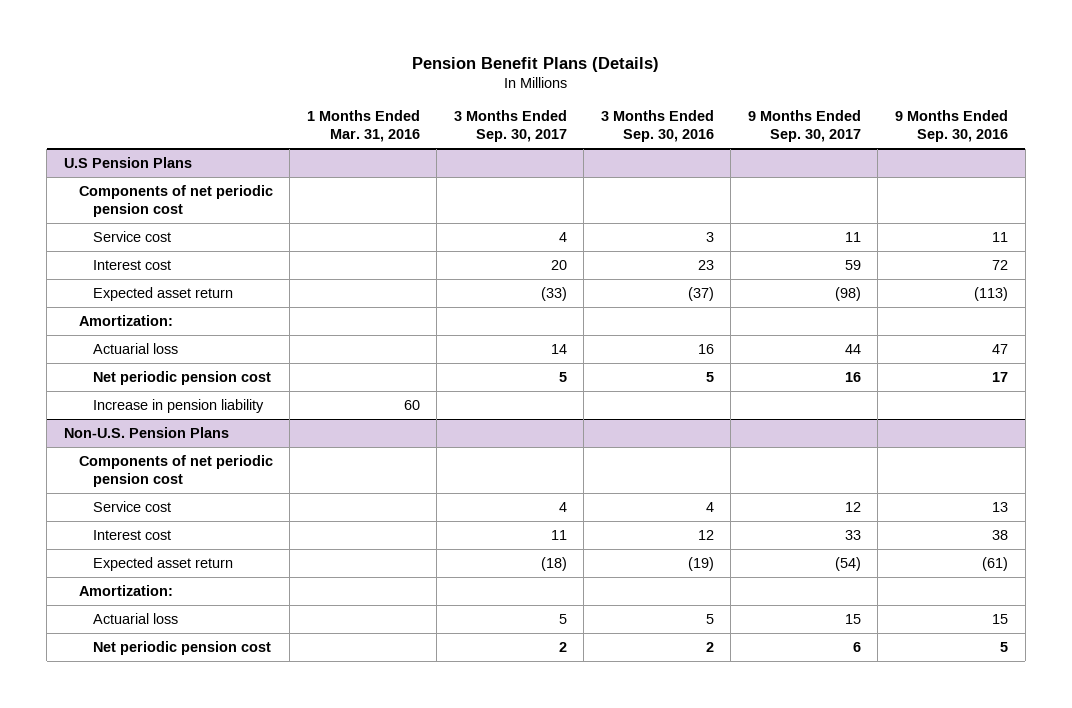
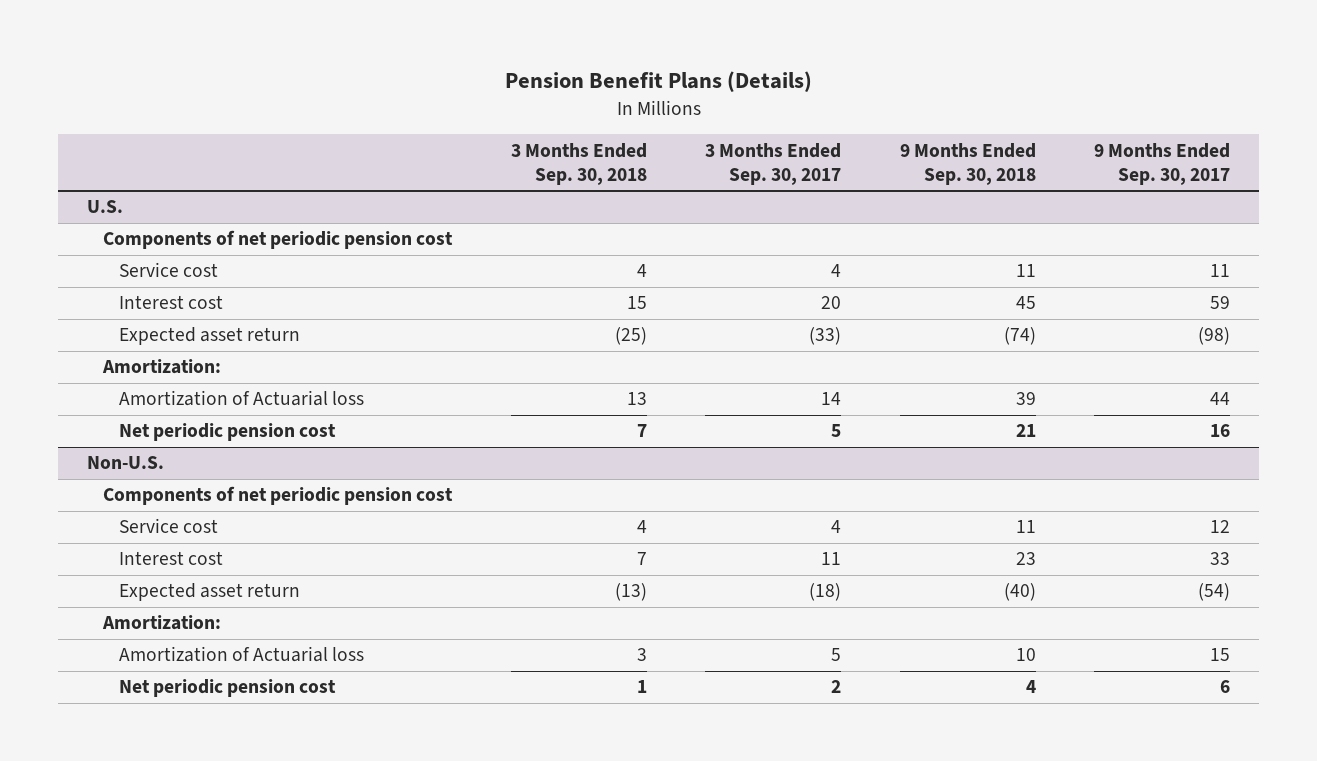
- | 1 Months Ended Mar. 31, 2016 | 3 Months Ended Sep. 30, 2017 | 3 Months Ended Sep. 30, 2016 | 9 Months Ended Sep. 30, 2017 | 9 Months Ended Sep. 30, 2016
+ | 3 Months Ended Sep. 30, 2018 | 3 Months Ended Sep. 30, 2017 | 9 Months Ended Sep. 30, 2018 | 9 Months Ended Sep. 30, 2017
- U.S Pension Plans
+ U.S.
- Actuarial loss | | 14 | 16 | 44 | 47
+ Amortization of Actuarial loss | 13 | 14 | 39 | 44
- Increase in pension liability | 60 | | | |
- Non-U.S. Pension Plans
+ Non-U.S.
- Actuarial loss | | 5 | 5 | 15 | 15
+ Amortization of Actuarial loss | 3 | 5 | 10 | 15

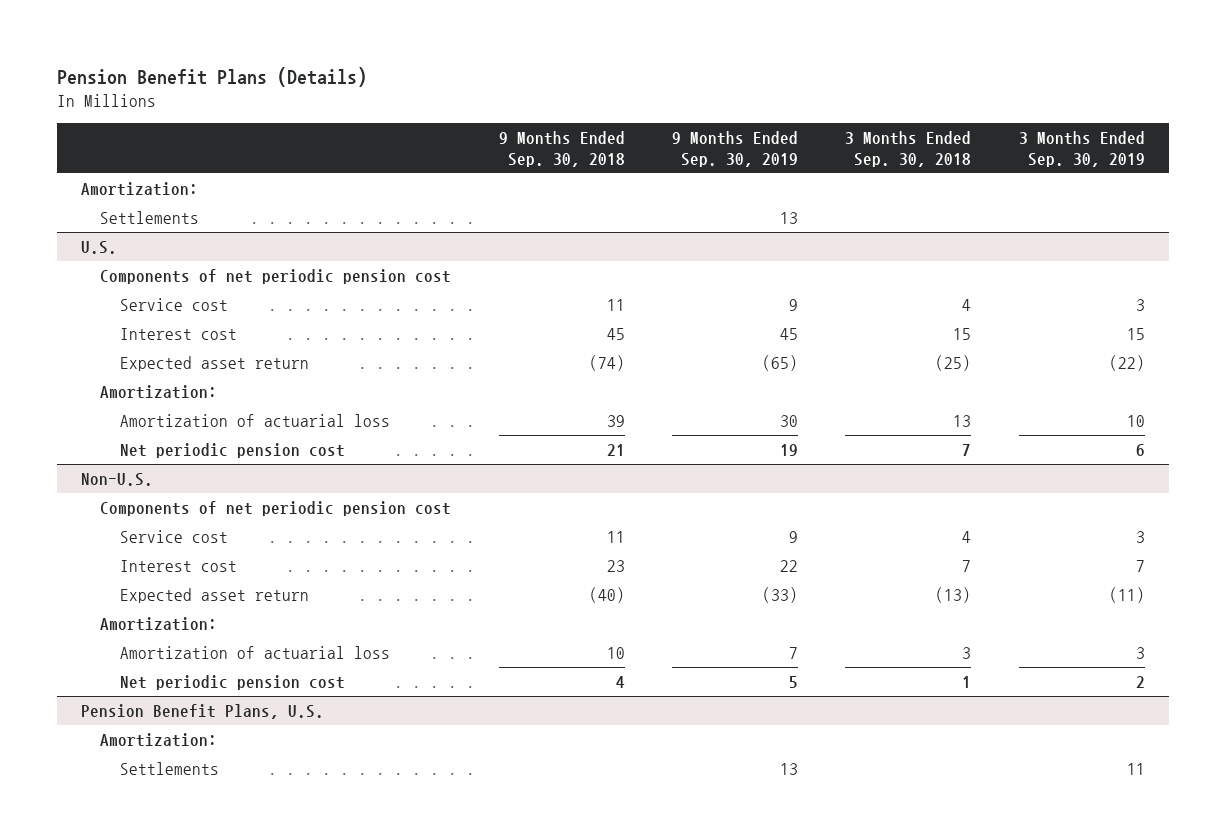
- | 3 Months Ended Sep. 30, 2018 | 3 Months Ended Sep. 30, 2017 | 9 Months Ended Sep. 30, 2018 | 9 Months Ended Sep. 30, 2017
+ | 9 Months Ended Sep. 30, 2018 | 9 Months Ended Sep. 30, 2019 | 3 Months Ended Sep. 30, 2018 | 3 Months Ended Sep. 30, 2019
+ Amortization:
+ Settlements | | 13 | |
@ U.S.
- Amortization of Actuarial loss | 13 | 14 | 39 | 44
+ Amortization of actuarial loss | 39 | 30 | 13 | 10
@ Non-U.S.
- Amortization of Actuarial loss | 3 | 5 | 10 | 15
+ Amortization of actuarial loss | 10 | 7 | 3 | 3
+ Pension Benefit Plans, U.S.
+ Amortization:
+ Settlements | | 13 | | 11

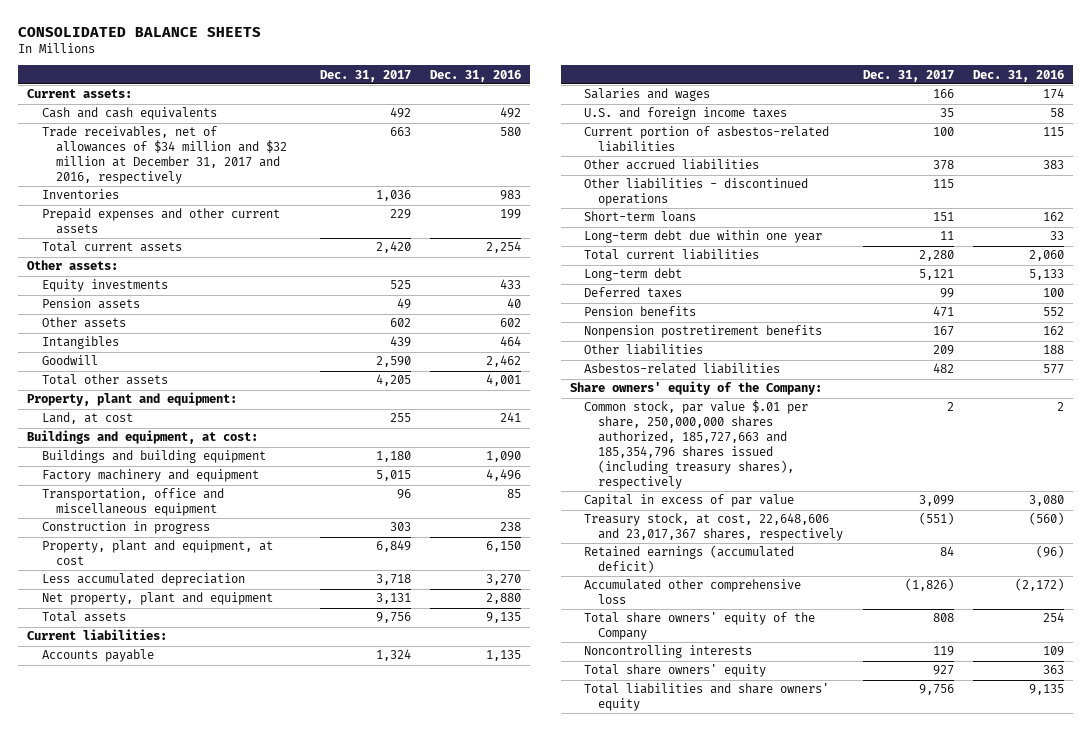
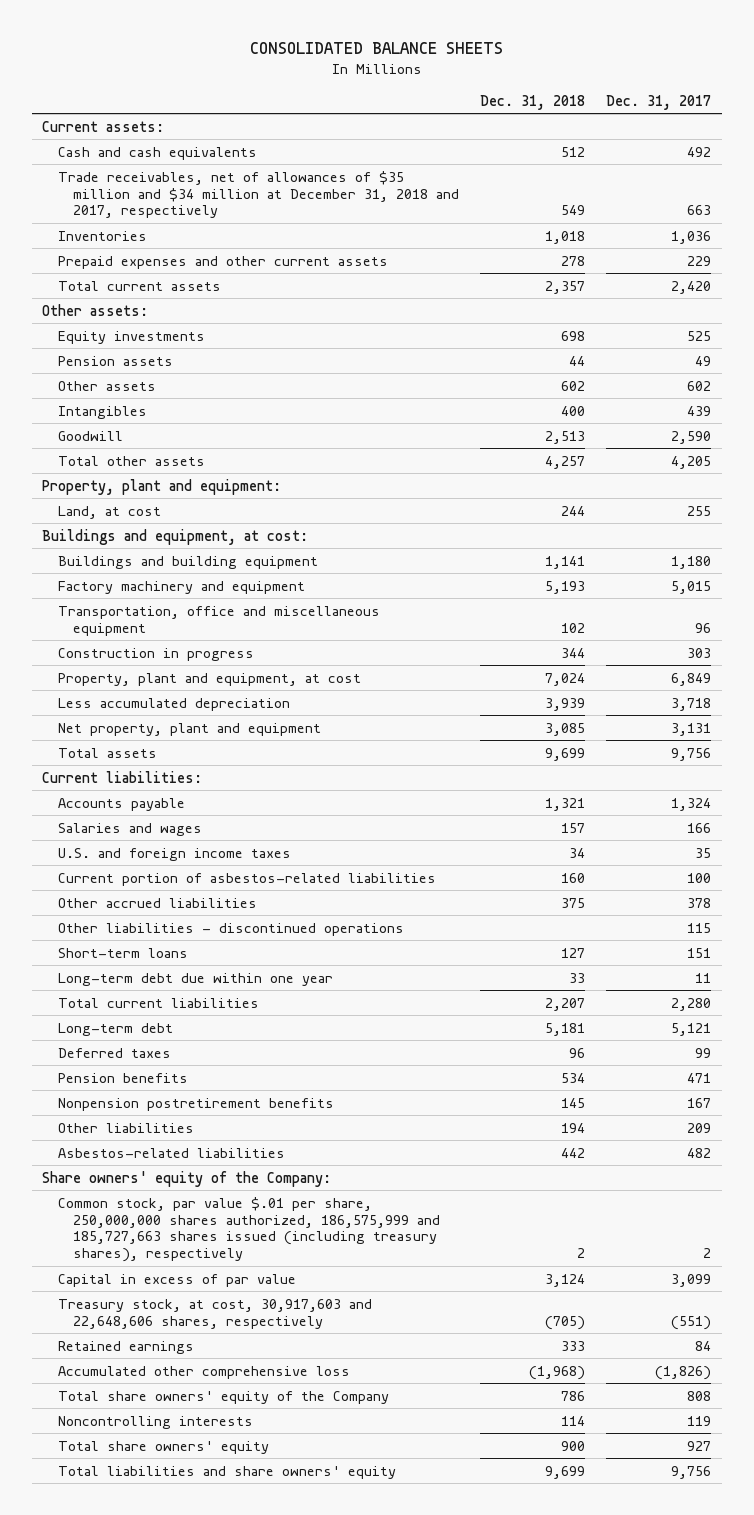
- | Dec. 31, 2017 | Dec. 31, 2016
+ | Dec. 31, 2018 | Dec. 31, 2017
- Trade receivables, net of allowances of $34 million and $32 million at December 31, 2017 and 2016, respectively | 663 | 580
+ Trade receivables, net of allowances of $35 million and $34 million at December 31, 2018 and 2017, respectively | 549 | 663
- Common stock, par value $.01 per share, 250,000,000 shares authorized, 185,727,663 and 185,354,796 shares issued (including treasury shares), respectively | 2 | 2
+ Common stock, par value $.01 per share, 250,000,000 shares authorized, 186,575,999 and 185,727,663 shares issued (including treasury shares), respectively | 2 | 2
- Treasury stock, at cost, 22,648,606 and 23,017,367 shares, respectively | (551) | (560)
- Retained earnings (accumulated deficit) | 84 | (96)
+ Treasury stock, at cost, 30,917,603 and 22,648,606 shares, respectively | (705) | (551)
+ Retained earnings | 333 | 84

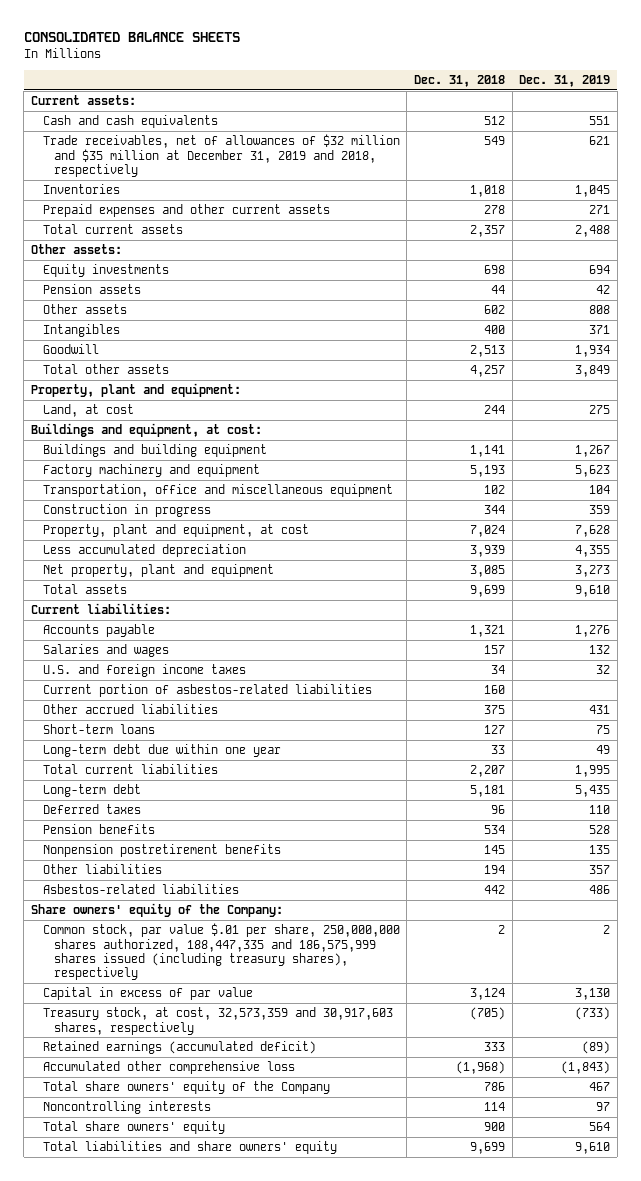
- | Dec. 31, 2018 | Dec. 31, 2017
+ | Dec. 31, 2018 | Dec. 31, 2019
- Trade receivables, net of allowances of $35 million and $34 million at December 31, 2018 and 2017, respectively | 549 | 663
+ Trade receivables, net of allowances of $32 million and $35 million at December 31, 2019 and 2018, respectively | 549 | 621
- Other liabilities - discontinued operations | | 115
- Common stock, par value $.01 per share, 250,000,000 shares authorized, 186,575,999 and 185,727,663 shares issued (including treasury shares), respectively | 2 | 2
+ Common stock, par value $.01 per share, 250,000,000 shares authorized, 188,447,335 and 186,575,999 shares issued (including treasury shares), respectively | 2 | 2
- Treasury stock, at cost, 30,917,603 and 22,648,606 shares, respectively | (705) | (551)
- Retained earnings | 333 | 84
+ Treasury stock, at cost, 32,573,359 and 30,917,603 shares, respectively | (705) | (733)
+ Retained earnings (accumulated deficit) | 333 | (89)

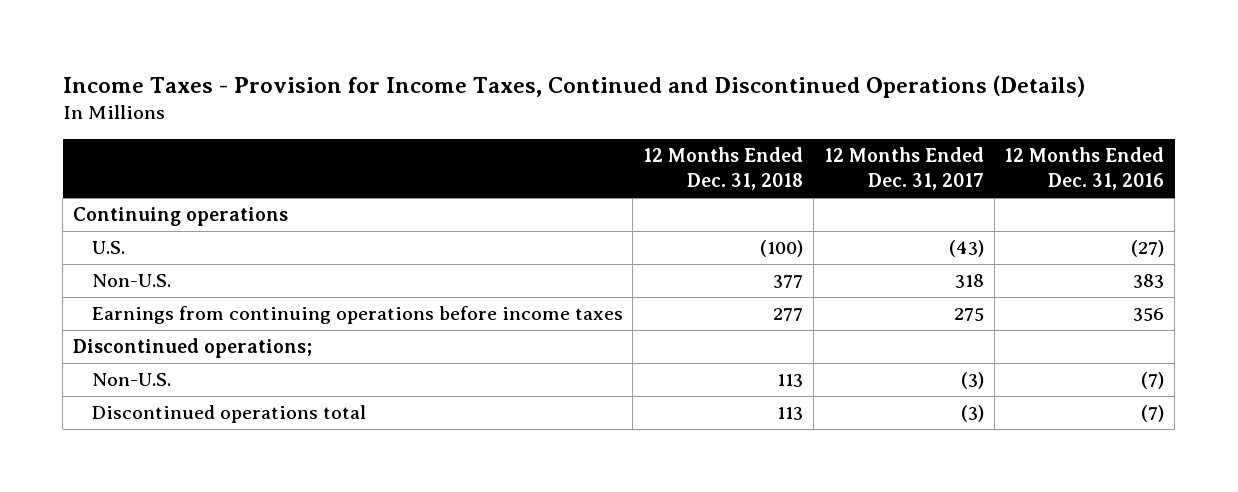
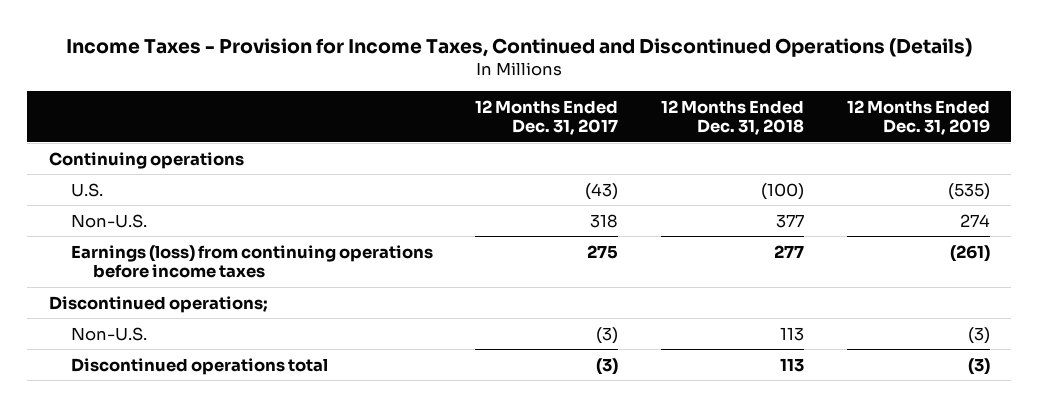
- | 12 Months Ended Dec. 31, 2018 | 12 Months Ended Dec. 31, 2017 | 12 Months Ended Dec. 31, 2016
+ | 12 Months Ended Dec. 31, 2017 | 12 Months Ended Dec. 31, 2018 | 12 Months Ended Dec. 31, 2019
- Earnings from continuing operations before income taxes | 277 | 275 | 356
+ Earnings (loss) from continuing operations before income taxes | 275 | 277 | (261)

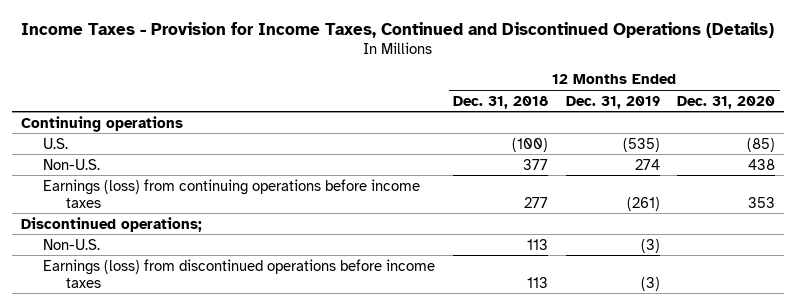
- | 12 Months Ended Dec. 31, 2017 | 12 Months Ended Dec. 31, 2018 | 12 Months Ended Dec. 31, 2019
+ | 12 Months Ended Dec. 31, 2018 | 12 Months Ended Dec. 31, 2019 | 12 Months Ended Dec. 31, 2020
- Discontinued operations total | (3) | 113 | (3)
+ Earnings (loss) from discontinued operations before income taxes | 113 | (3) |

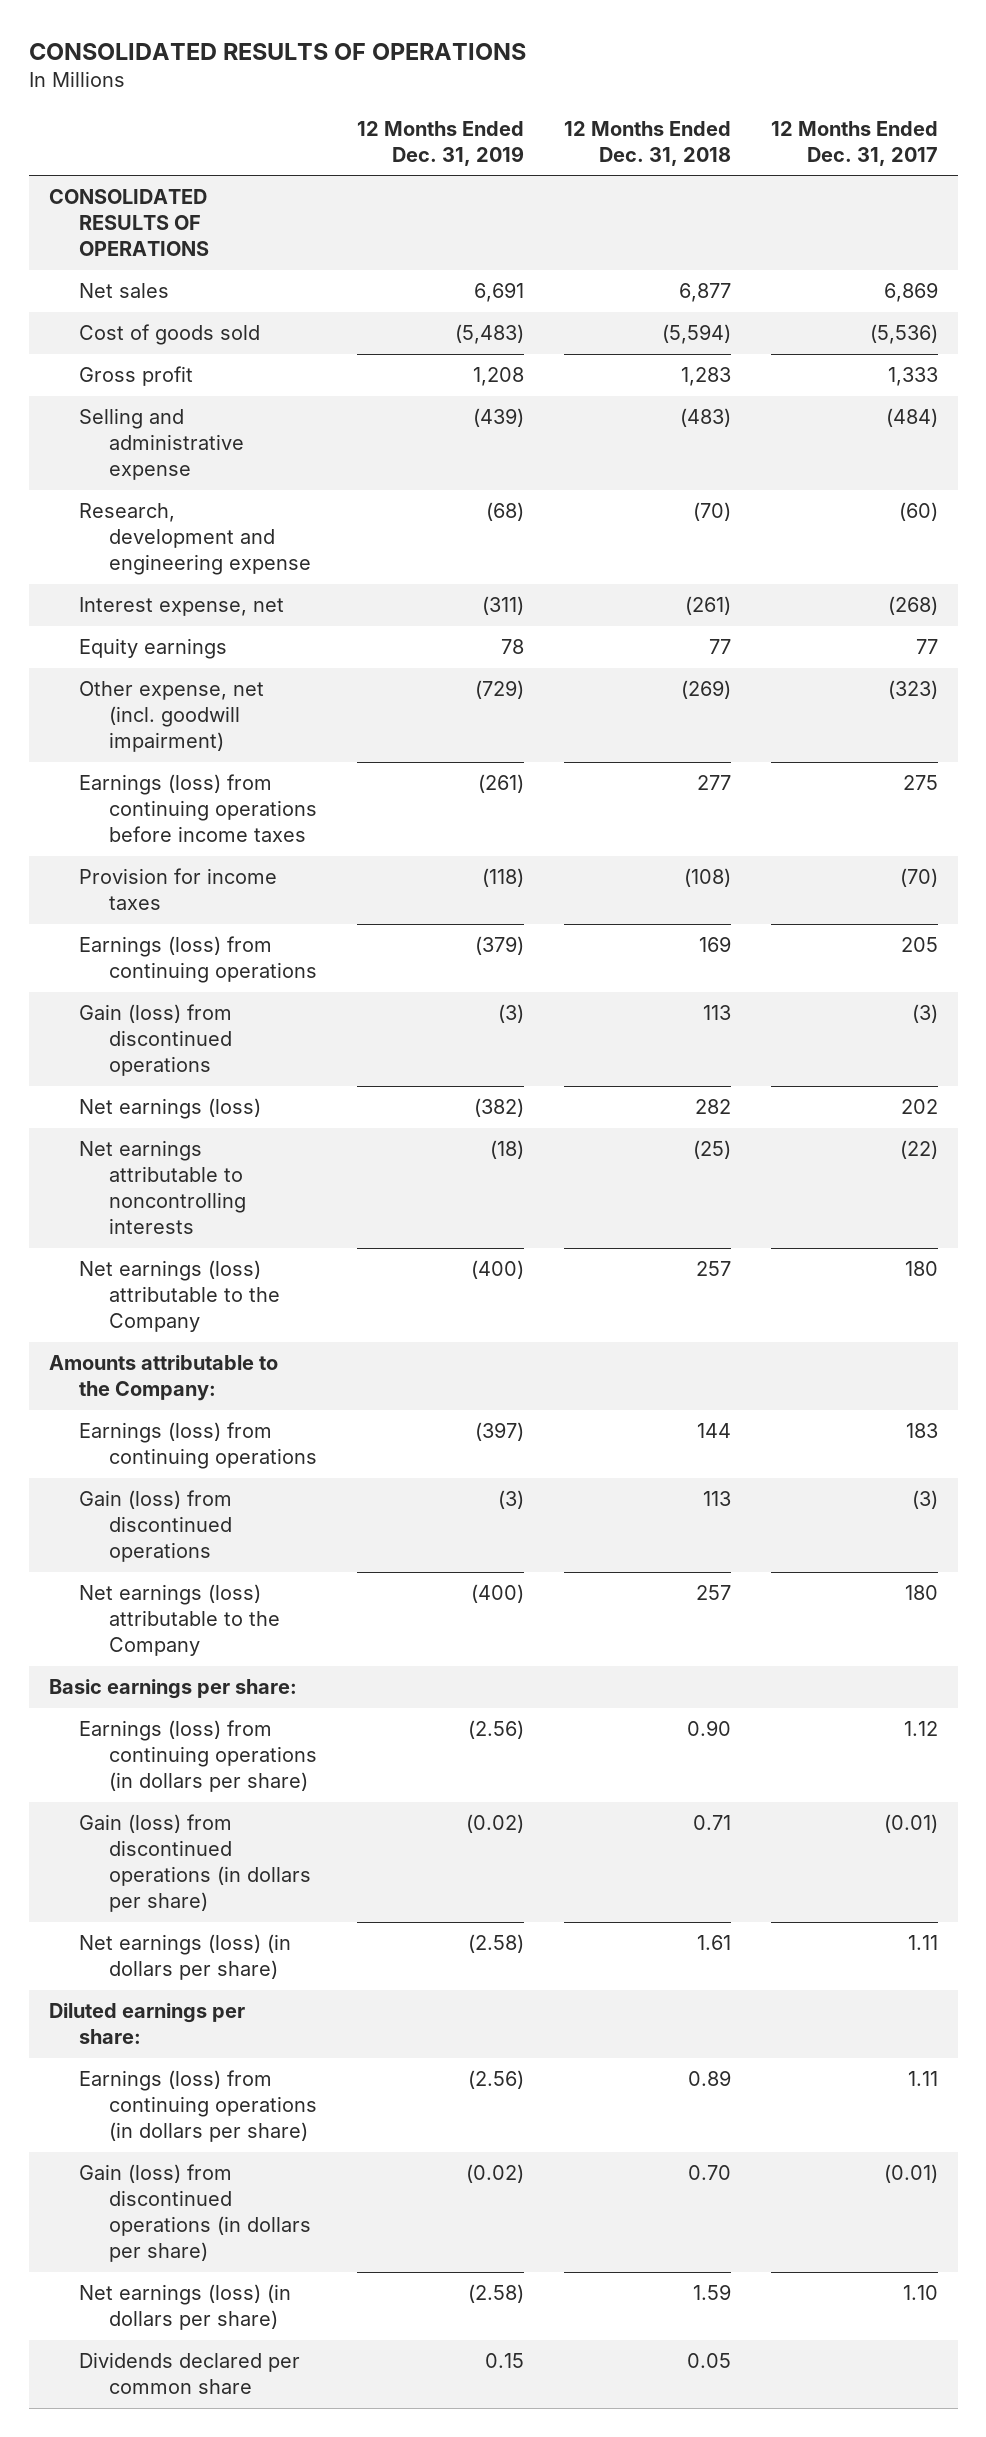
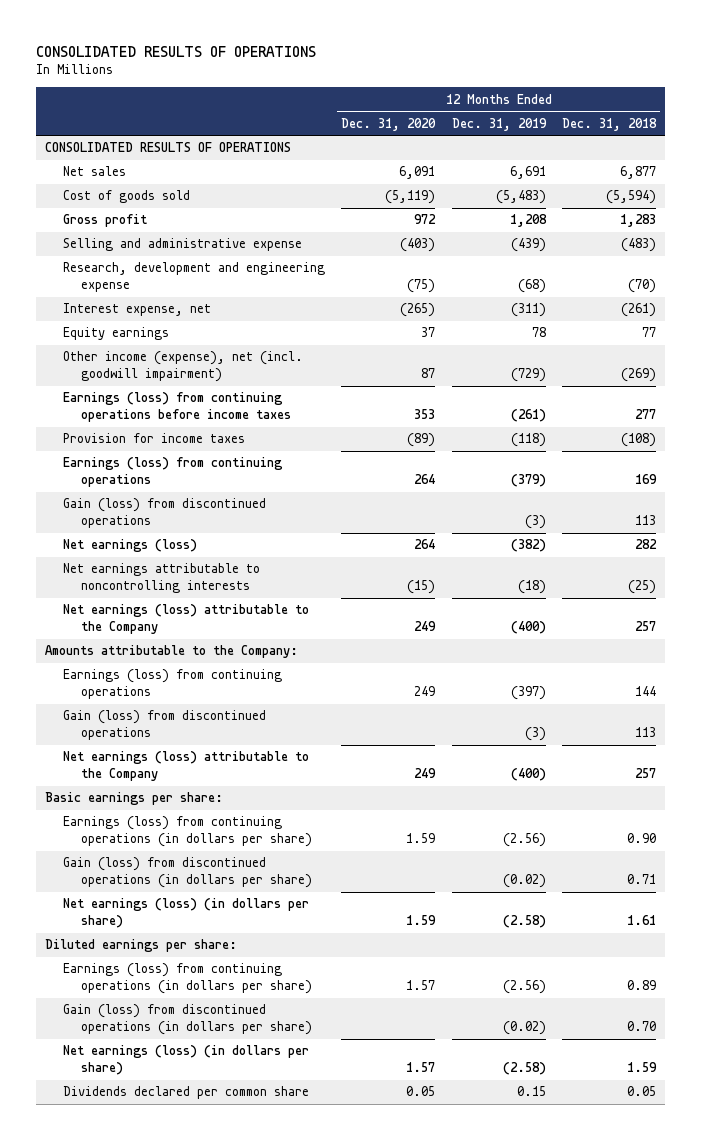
- | 12 Months Ended Dec. 31, 2019 | 12 Months Ended Dec. 31, 2018 | 12 Months Ended Dec. 31, 2017
+ | 12 Months Ended Dec. 31, 2020 | 12 Months Ended Dec. 31, 2019 | 12 Months Ended Dec. 31, 2018
- Other expense, net (incl. goodwill impairment) | (729) | (269) | (323)
+ Other income (expense), net (incl. goodwill impairment) | 87 | (729) | (269)

